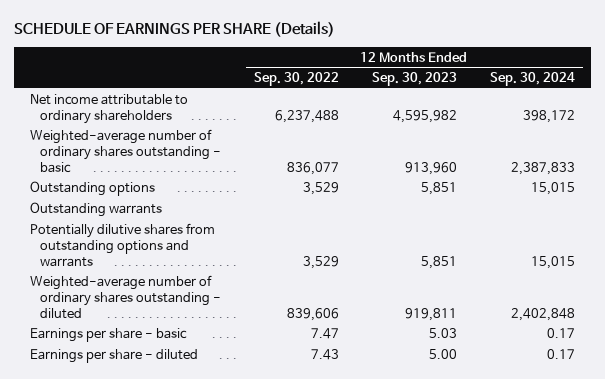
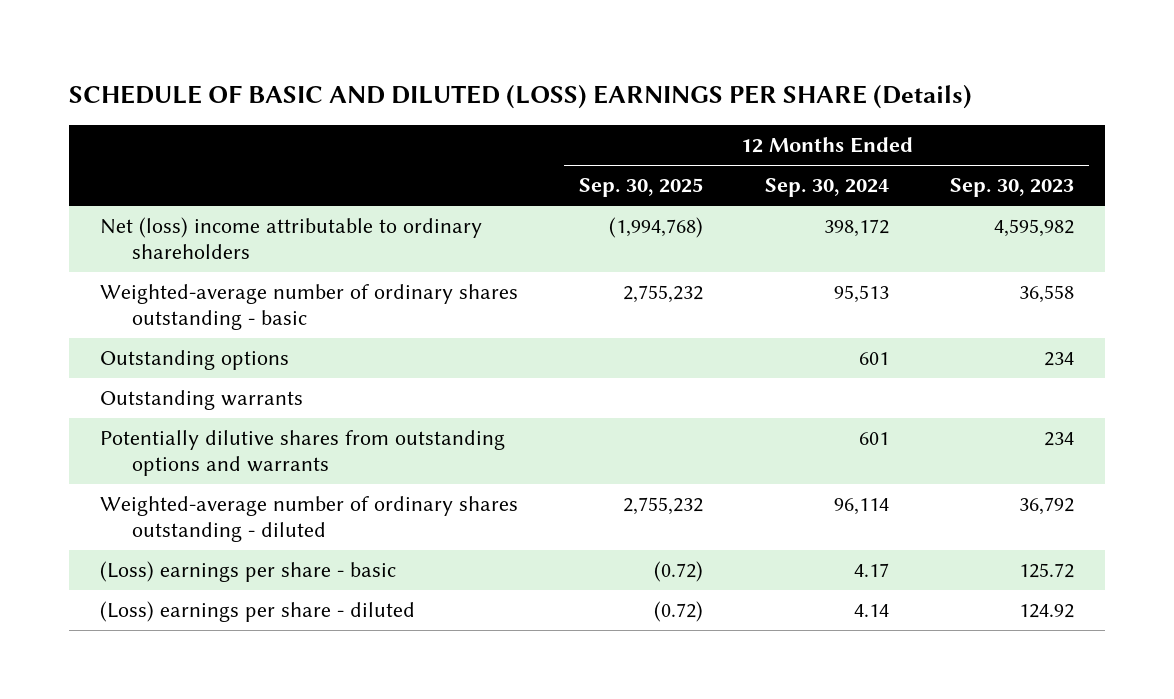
- SCHEDULE OF EARNINGS PER SHARE (Details)
+ SCHEDULE OF BASIC AND DILUTED (LOSS) EARNINGS PER SHARE (Details)
- | 12 Months Ended Sep. 30, 2022 | 12 Months Ended Sep. 30, 2023 | 12 Months Ended Sep. 30, 2024
+ | 12 Months Ended Sep. 30, 2025 | 12 Months Ended Sep. 30, 2024 | 12 Months Ended Sep. 30, 2023
- Net income attributable to ordinary shareholders | 6,237,488 | 4,595,982 | 398,172
- Weighted-average number of ordinary shares outstanding - basic | 836,077 | 913,960 | 2,387,833
- Outstanding options | 3,529 | 5,851 | 15,015
+ Net (loss) income attributable to ordinary shareholders | (1,994,768) | 398,172 | 4,595,982
+ Weighted-average number of ordinary shares outstanding - basic | 2,755,232 | 95,513 | 36,558
+ Outstanding options | | 601 | 234
- Potentially dilutive shares from outstanding options and warrants | 3,529 | 5,851 | 15,015
- Weighted-average number of ordinary shares outstanding - diluted | 839,606 | 919,811 | 2,402,848
- Earnings per share - basic | 7.47 | 5.03 | 0.17
- Earnings per share - diluted | 7.43 | 5.00 | 0.17
+ Potentially dilutive shares from outstanding options and warrants | | 601 | 234
+ Weighted-average number of ordinary shares outstanding - diluted | 2,755,232 | 96,114 | 36,792
+ (Loss) earnings per share - basic | (0.72) | 4.17 | 125.72
+ (Loss) earnings per share - diluted | (0.72) | 4.14 | 124.92

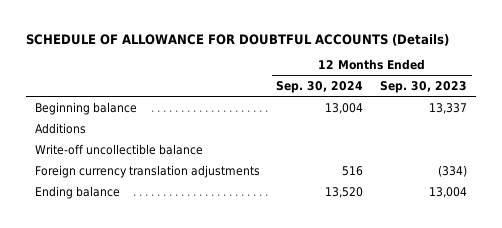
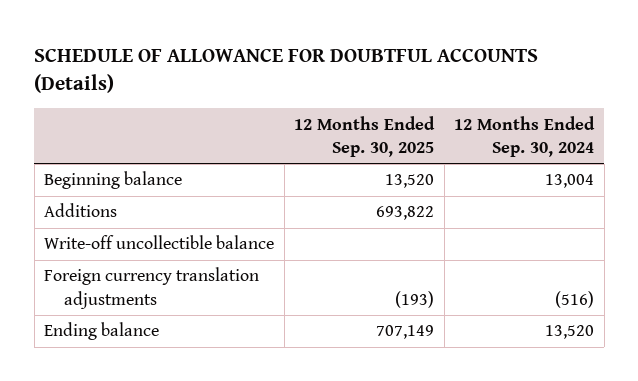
- | 12 Months Ended Sep. 30, 2024 | 12 Months Ended Sep. 30, 2023
+ | 12 Months Ended Sep. 30, 2025 | 12 Months Ended Sep. 30, 2024
- Foreign currency translation adjustments | 516 | (334)
+ Foreign currency translation adjustments | (193) | (516)

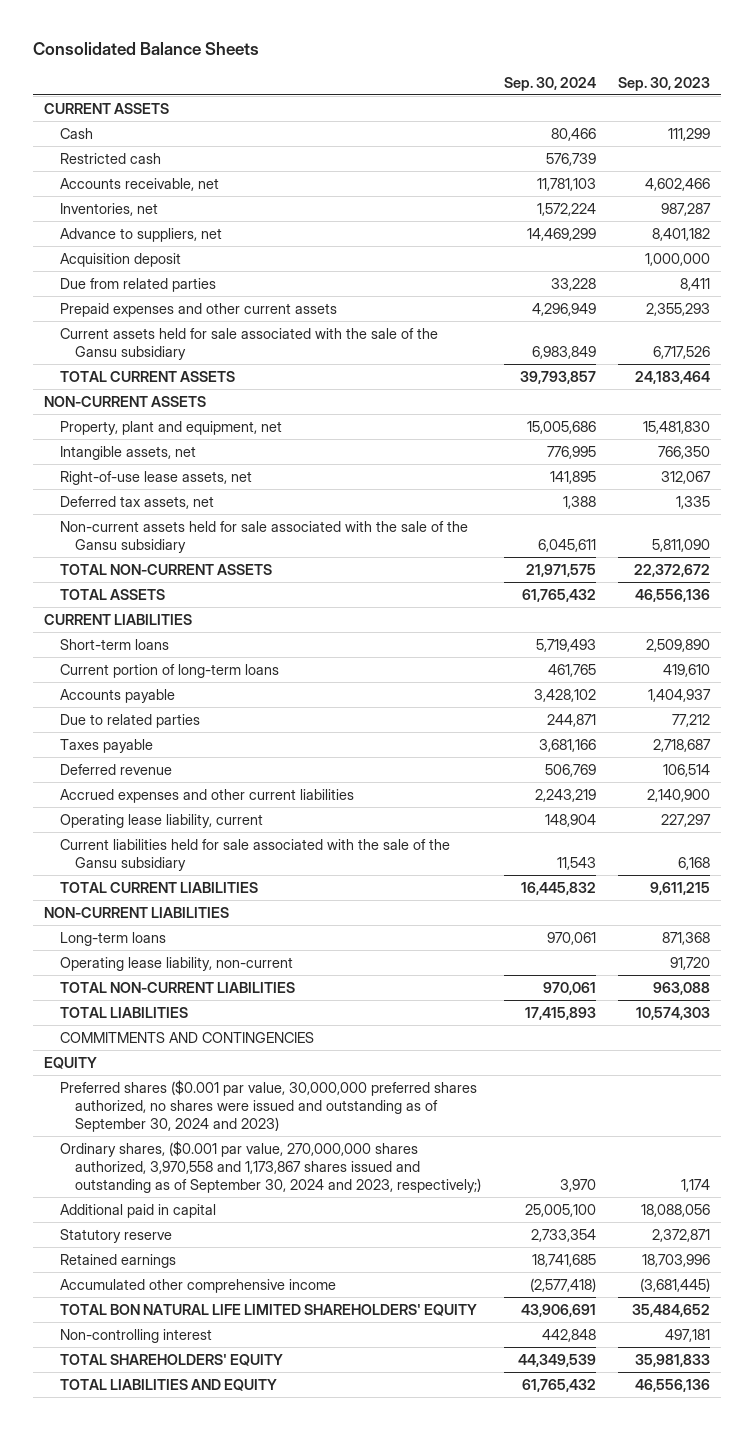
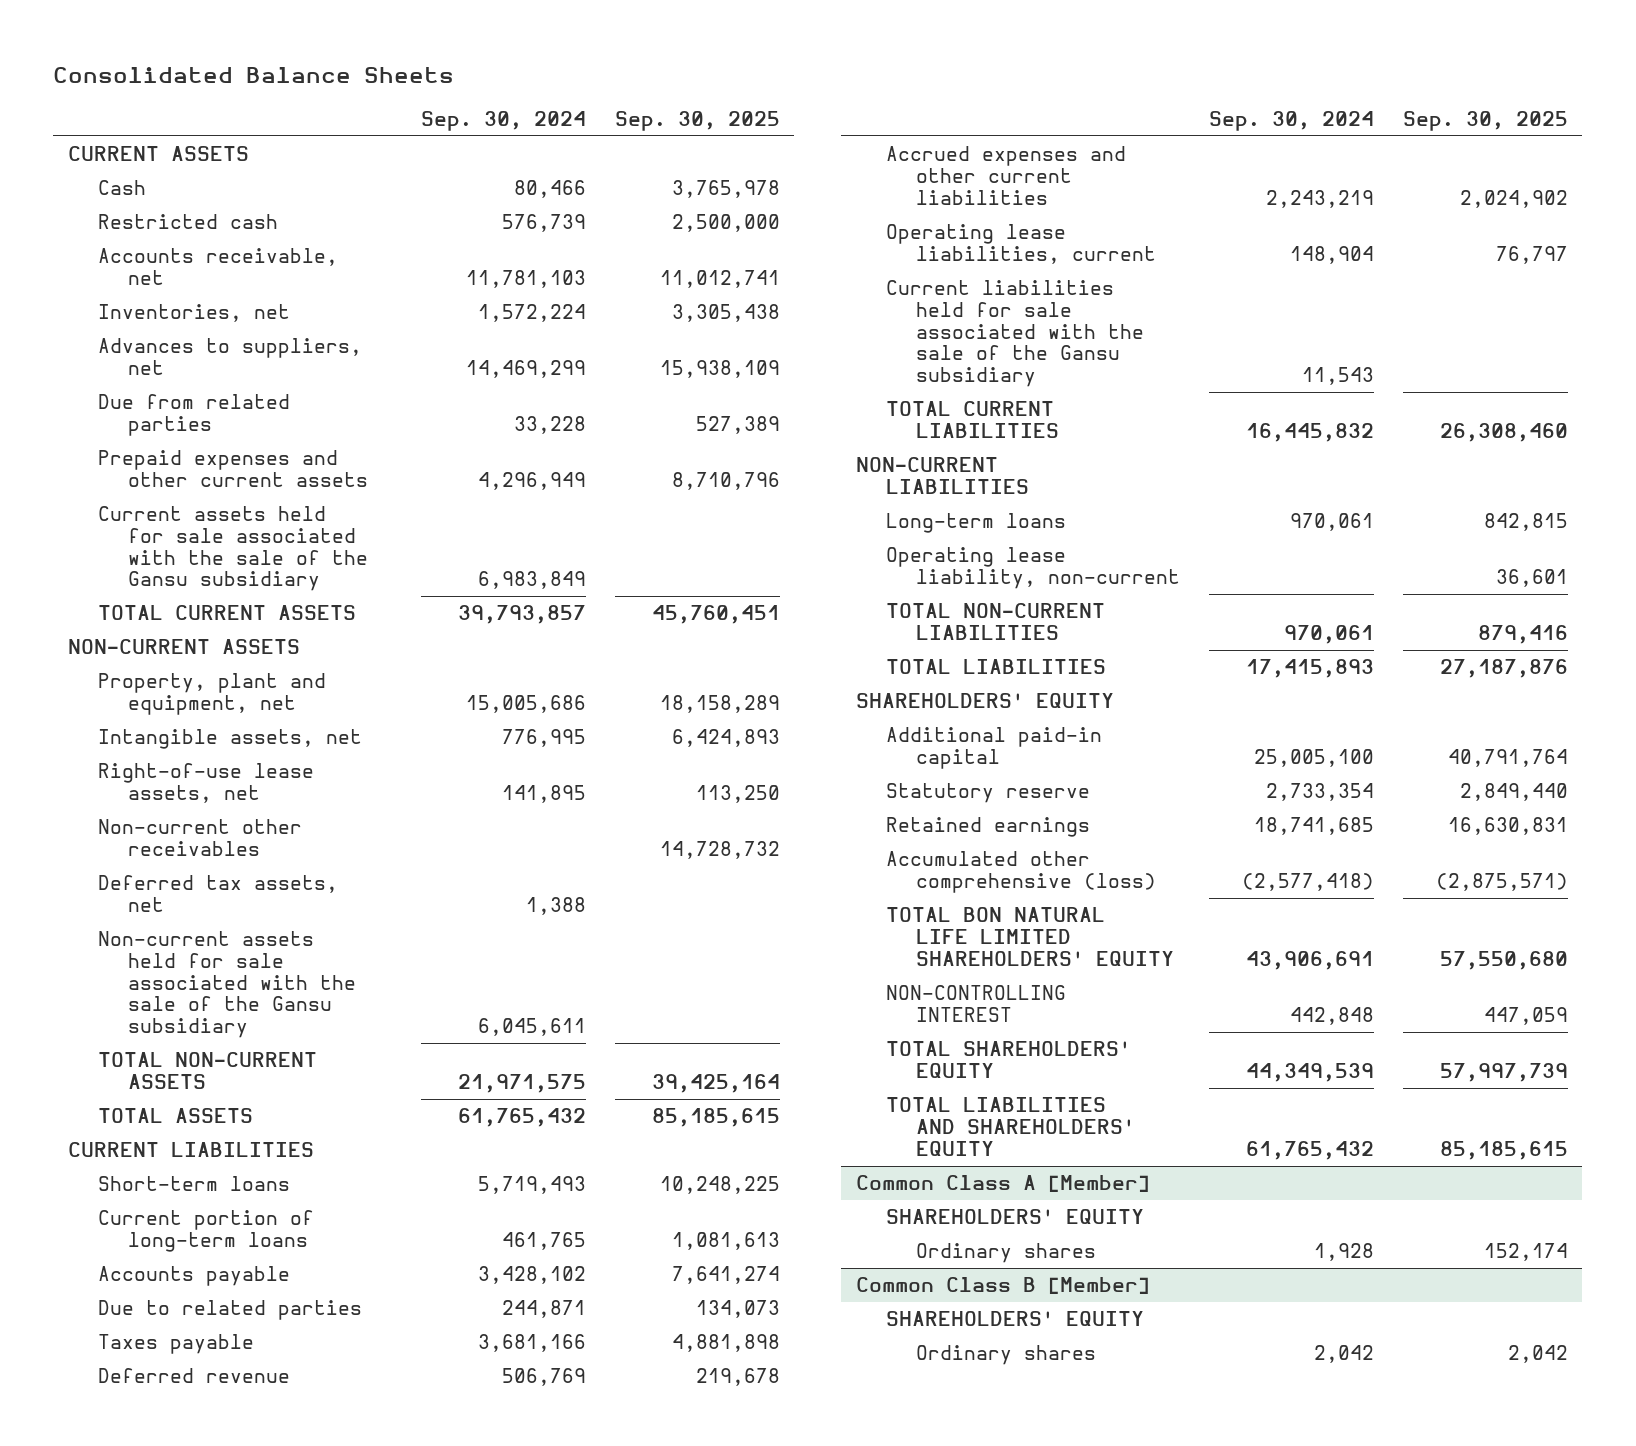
- | Sep. 30, 2024 | Sep. 30, 2023
+ | Sep. 30, 2024 | Sep. 30, 2025
- Advance to suppliers, net | 14,469,299 | 8,401,182
- Acquisition deposit | | 1,000,000
+ Advances to suppliers, net | 14,469,299 | 15,938,109
+ Non-current other receivables | | 14,728,732
- Operating lease liability, current | 148,904 | 227,297
+ Operating lease liabilities, current | 148,904 | 76,797
- COMMITMENTS AND CONTINGENCIES
- EQUITY
- Preferred shares ($0.001 par value, 30,000,000 preferred shares authorized, no shares were issued and outstanding as of September 30, 2024 and 2023)
- Ordinary shares, ($0.001 par value, 270,000,000 shares authorized, 3,970,558 and 1,173,867 shares issued and outstanding as of September 30, 2024 and 2023, respectively;) | 3,970 | 1,174
- Additional paid in capital | 25,005,100 | 18,088,056
+ SHAREHOLDERS' EQUITY
+ Additional paid-in capital | 25,005,100 | 40,791,764
- Accumulated other comprehensive income | (2,577,418) | (3,681,445)
+ Accumulated other comprehensive (loss) | (2,577,418) | (2,875,571)
- Non-controlling interest | 442,848 | 497,181
+ NON-CONTROLLING INTEREST | 442,848 | 447,059
- TOTAL LIABILITIES AND EQUITY | 61,765,432 | 46,556,136
+ TOTAL LIABILITIES AND SHAREHOLDERS' EQUITY | 61,765,432 | 85,185,615
+ Common Class A [Member]
+ SHAREHOLDERS' EQUITY
+ Ordinary shares | 1,928 | 152,174
+ Common Class B [Member]
+ SHAREHOLDERS' EQUITY
+ Ordinary shares | 2,042 | 2,042

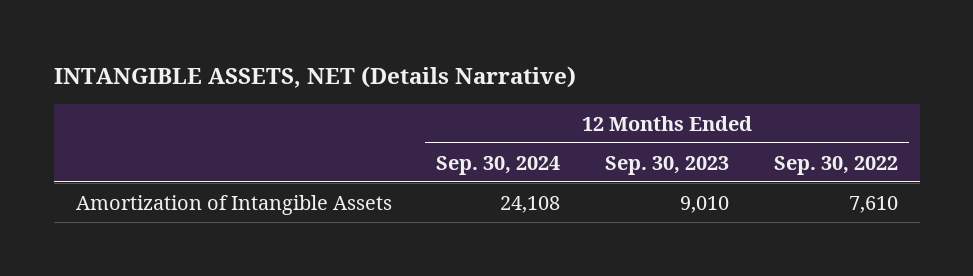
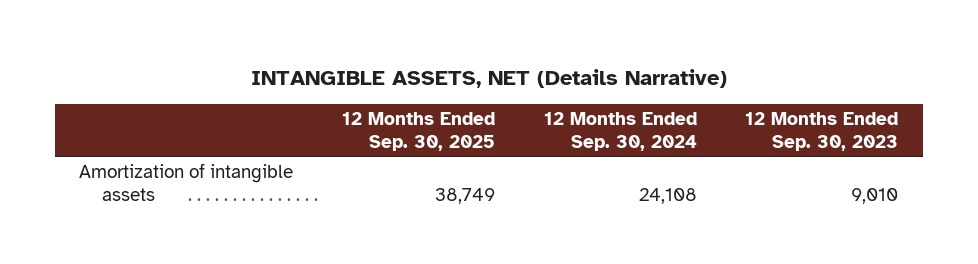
- | 12 Months Ended Sep. 30, 2024 | 12 Months Ended Sep. 30, 2023 | 12 Months Ended Sep. 30, 2022
+ | 12 Months Ended Sep. 30, 2025 | 12 Months Ended Sep. 30, 2024 | 12 Months Ended Sep. 30, 2023
- Amortization of Intangible Assets | 24,108 | 9,010 | 7,610
+ Amortization of intangible assets | 38,749 | 24,108 | 9,010

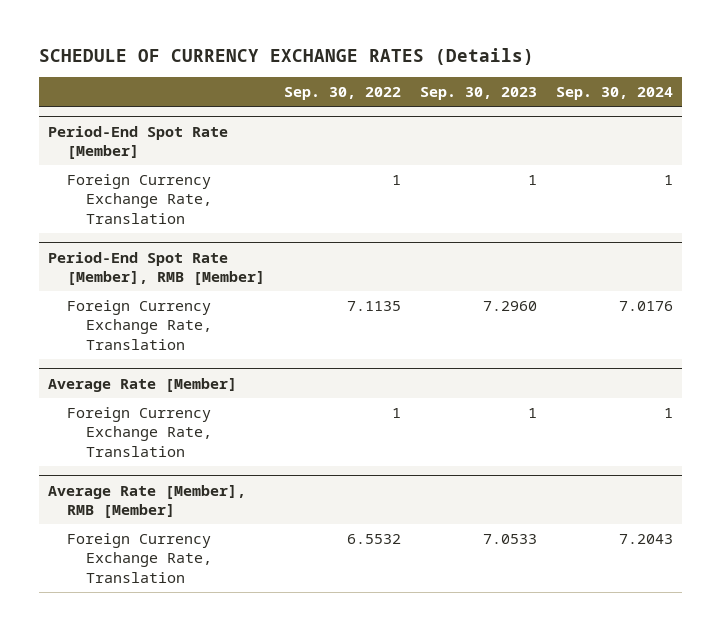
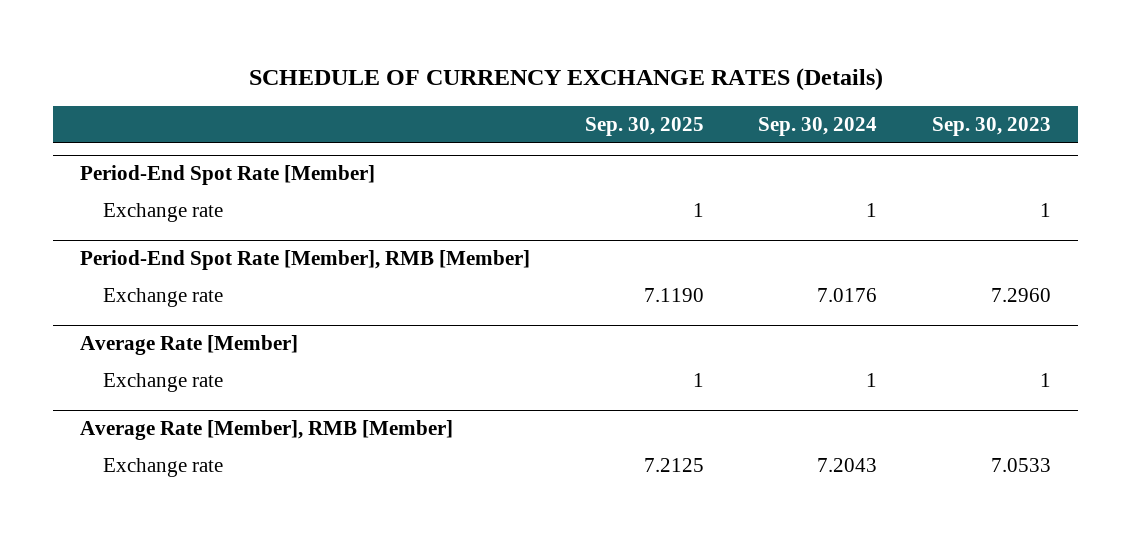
- | Sep. 30, 2022 | Sep. 30, 2023 | Sep. 30, 2024
+ | Sep. 30, 2025 | Sep. 30, 2024 | Sep. 30, 2023
@ Period-End Spot Rate [Member]
- Foreign Currency Exchange Rate, Translation | 1 | 1 | 1
+ Exchange rate | 1 | 1 | 1
@ Period-End Spot Rate [Member], RMB [Member]
- Foreign Currency Exchange Rate, Translation | 7.1135 | 7.2960 | 7.0176
+ Exchange rate | 7.1190 | 7.0176 | 7.2960
@ Average Rate [Member]
- Foreign Currency Exchange Rate, Translation | 1 | 1 | 1
+ Exchange rate | 1 | 1 | 1
@ Average Rate [Member], RMB [Member]
- Foreign Currency Exchange Rate, Translation | 6.5532 | 7.0533 | 7.2043
+ Exchange rate | 7.2125 | 7.2043 | 7.0533

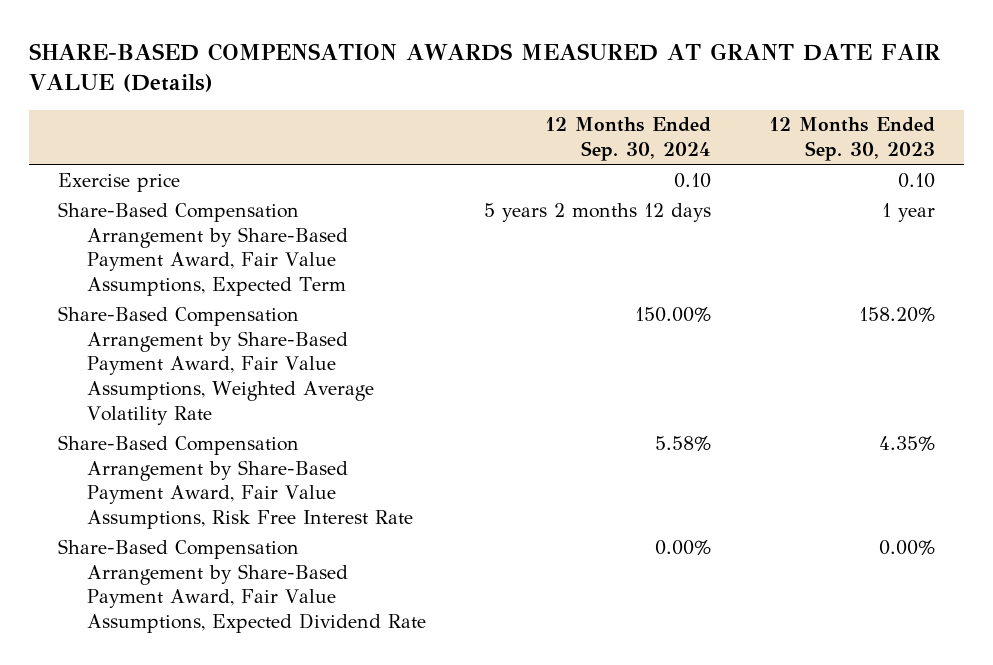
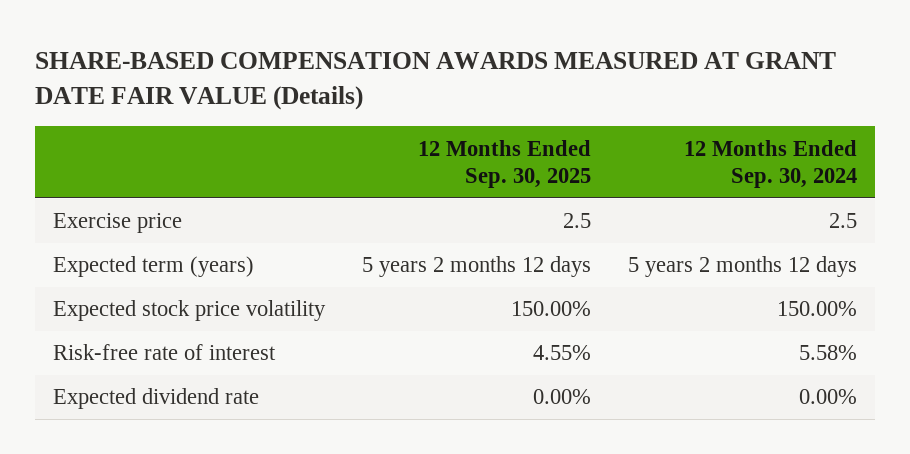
- | 12 Months Ended Sep. 30, 2024 | 12 Months Ended Sep. 30, 2023
+ | 12 Months Ended Sep. 30, 2025 | 12 Months Ended Sep. 30, 2024
- Exercise price | 0.10 | 0.10
- Share-Based Compensation Arrangement by Share-Based Payment Award, Fair Value Assumptions, Expected Term | 5 years 2 months 12 days | 1 year
- Share-Based Compensation Arrangement by Share-Based Payment Award, Fair Value Assumptions, Weighted Average Volatility Rate | 150.00% | 158.20%
- Share-Based Compensation Arrangement by Share-Based Payment Award, Fair Value Assumptions, Risk Free Interest Rate | 5.58% | 4.35%
- Share-Based Compensation Arrangement by Share-Based Payment Award, Fair Value Assumptions, Expected Dividend Rate | 0.00% | 0.00%
+ Exercise price | 2.5 | 2.5
+ Expected term (years) | 5 years 2 months 12 days | 5 years 2 months 12 days
+ Expected stock price volatility | 150.00% | 150.00%
+ Risk-free rate of interest | 4.55% | 5.58%
+ Expected dividend rate | 0.00% | 0.00%

